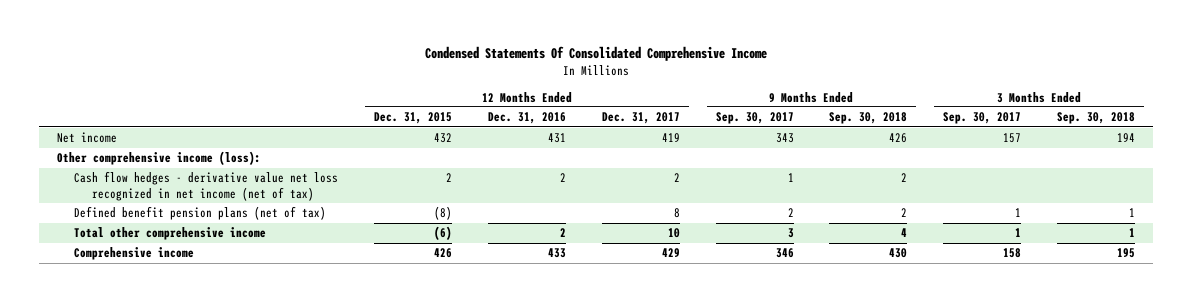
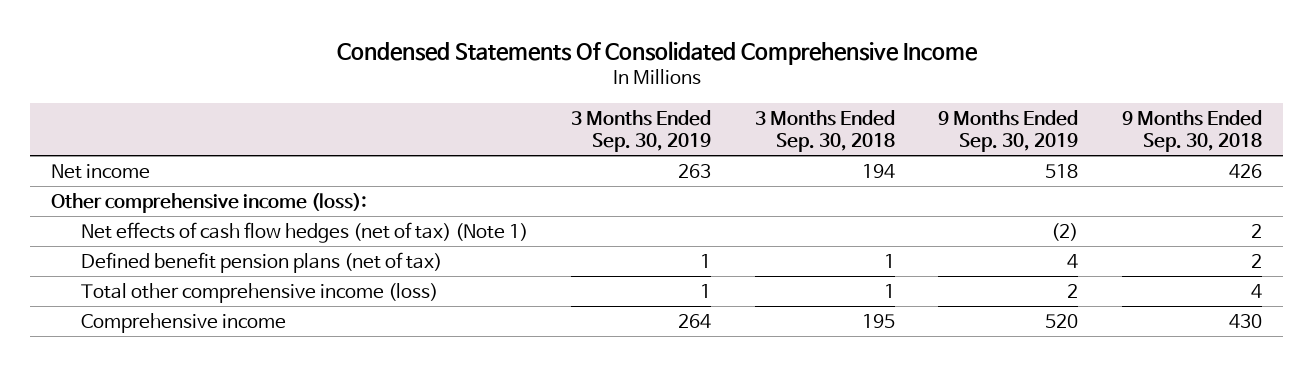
- | 12 Months Ended Dec. 31, 2015 | 12 Months Ended Dec. 31, 2016 | 12 Months Ended Dec. 31, 2017 | 9 Months Ended Sep. 30, 2017 | 9 Months Ended Sep. 30, 2018 | 3 Months Ended Sep. 30, 2017 | 3 Months Ended Sep. 30, 2018
+ | 3 Months Ended Sep. 30, 2019 | 3 Months Ended Sep. 30, 2018 | 9 Months Ended Sep. 30, 2019 | 9 Months Ended Sep. 30, 2018
- Cash flow hedges - derivative value net loss recognized in net income (net of tax) | 2 | 2 | 2 | 1 | 2 | |
+ Net effects of cash flow hedges (net of tax) (Note 1) | | | (2) | 2
- Total other comprehensive income | (6) | 2 | 10 | 3 | 4 | 1 | 1
+ Total other comprehensive income (loss) | 1 | 1 | 2 | 4

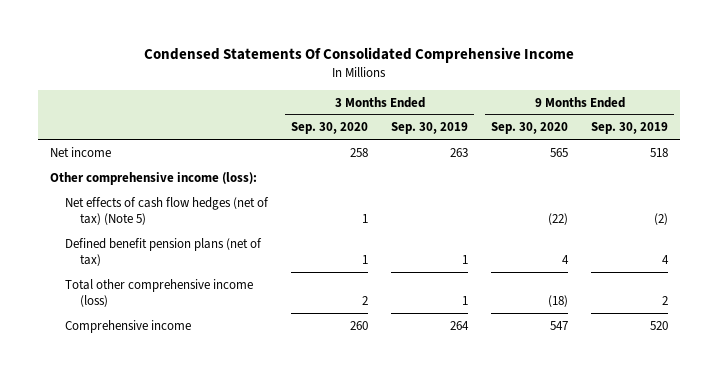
- | 3 Months Ended Sep. 30, 2019 | 3 Months Ended Sep. 30, 2018 | 9 Months Ended Sep. 30, 2019 | 9 Months Ended Sep. 30, 2018
+ | 3 Months Ended Sep. 30, 2020 | 3 Months Ended Sep. 30, 2019 | 9 Months Ended Sep. 30, 2020 | 9 Months Ended Sep. 30, 2019
- Net effects of cash flow hedges (net of tax) (Note 1) | | | (2) | 2
+ Net effects of cash flow hedges (net of tax) (Note 5) | 1 | | (22) | (2)

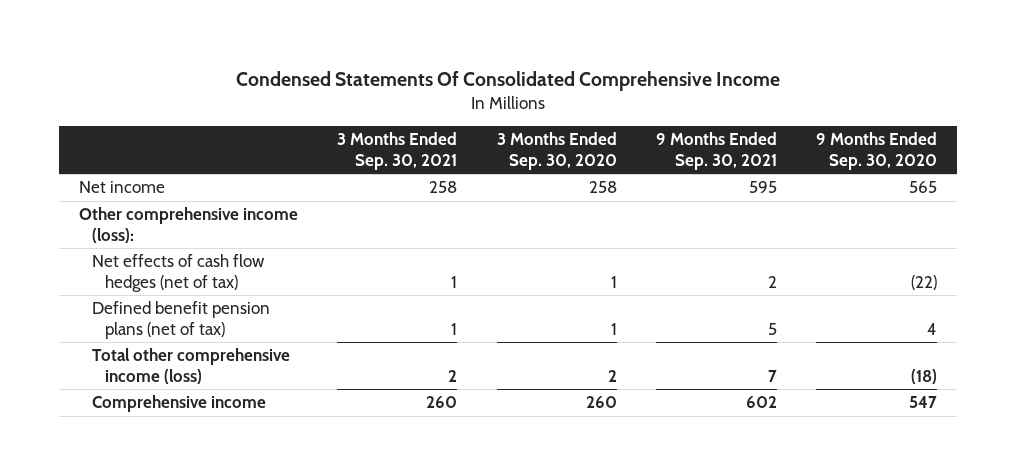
- | 3 Months Ended Sep. 30, 2020 | 3 Months Ended Sep. 30, 2019 | 9 Months Ended Sep. 30, 2020 | 9 Months Ended Sep. 30, 2019
+ | 3 Months Ended Sep. 30, 2021 | 3 Months Ended Sep. 30, 2020 | 9 Months Ended Sep. 30, 2021 | 9 Months Ended Sep. 30, 2020
- Net effects of cash flow hedges (net of tax) (Note 5) | 1 | | (22) | (2)
+ Net effects of cash flow hedges (net of tax) | 1 | 1 | 2 | (22)

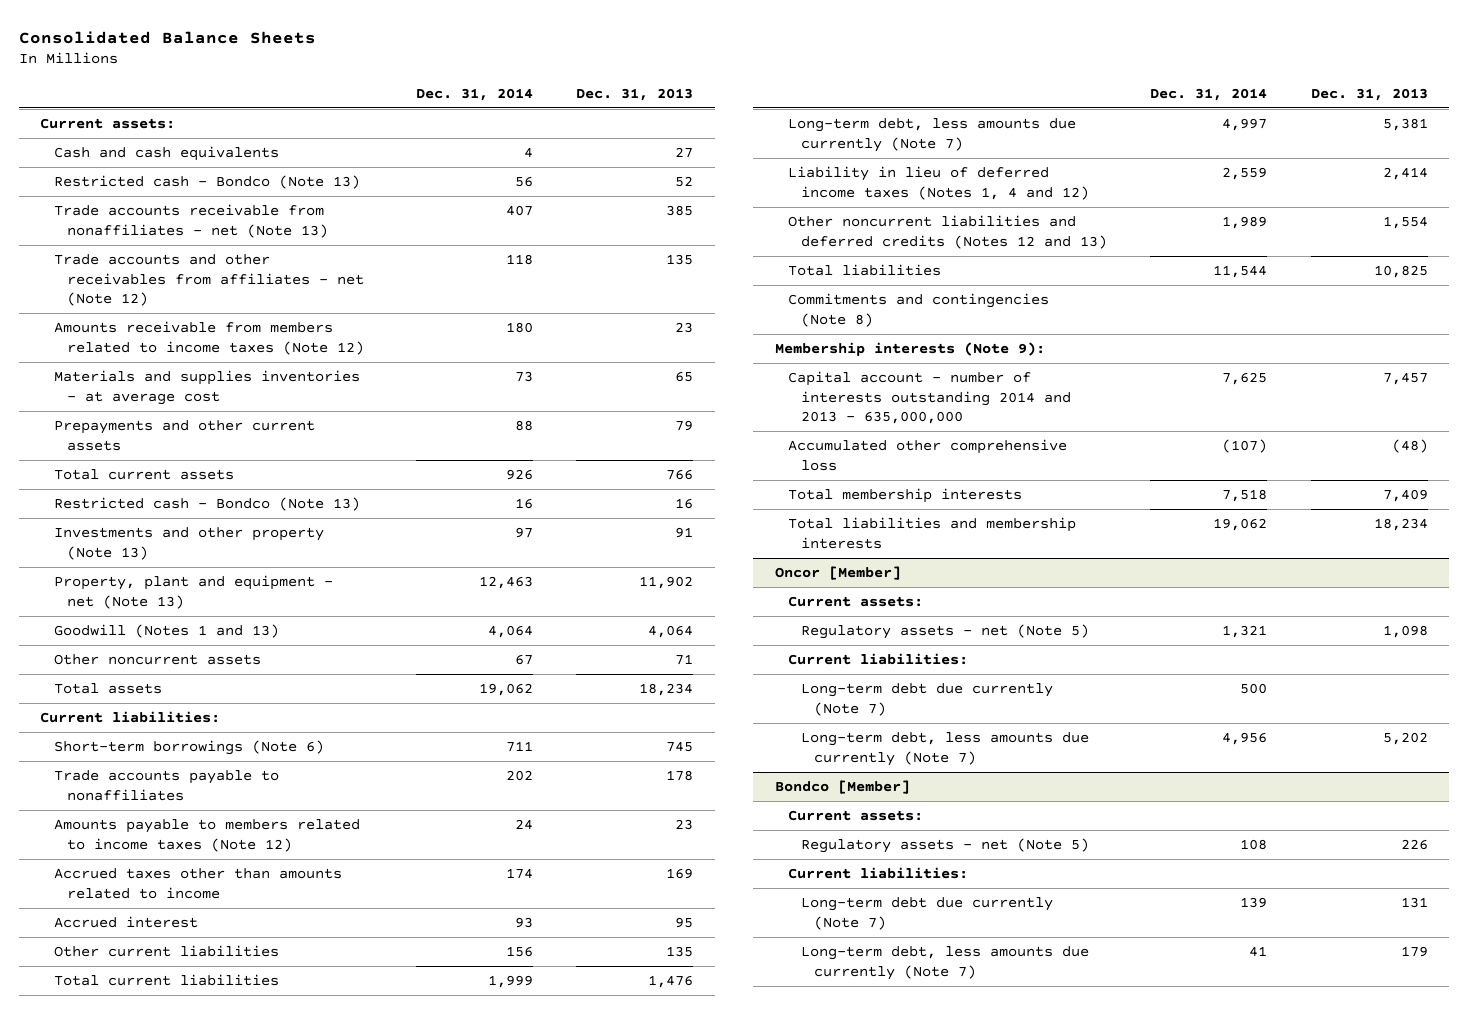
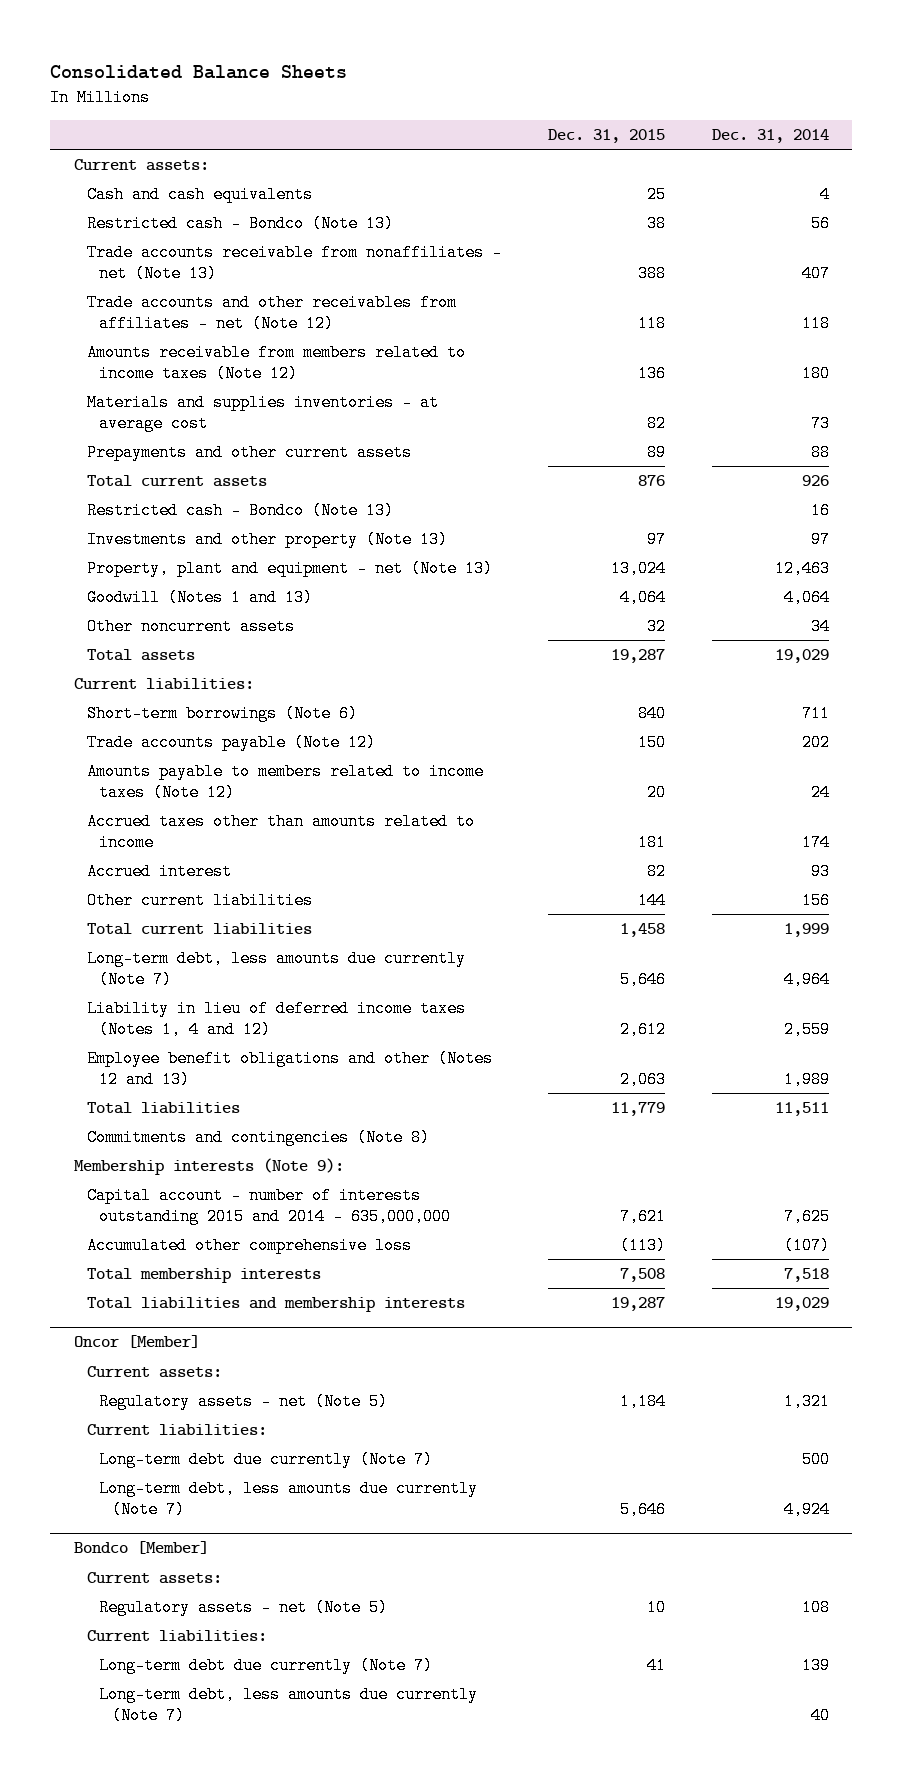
- | Dec. 31, 2014 | Dec. 31, 2013
+ | Dec. 31, 2015 | Dec. 31, 2014
- Other noncurrent assets | 67 | 71
- Total assets | 19,062 | 18,234
+ Other noncurrent assets | 32 | 34
+ Total assets | 19,287 | 19,029
- Trade accounts payable to nonaffiliates | 202 | 178
+ Trade accounts payable (Note 12) | 150 | 202
- Long-term debt, less amounts due currently (Note 7) | 4,997 | 5,381
+ Long-term debt, less amounts due currently (Note 7) | 5,646 | 4,964
- Other noncurrent liabilities and deferred credits (Notes 12 and 13) | 1,989 | 1,554
- Total liabilities | 11,544 | 10,825
+ Employee benefit obligations and other (Notes 12 and 13) | 2,063 | 1,989
+ Total liabilities | 11,779 | 11,511
- Capital account - number of interests outstanding 2014 and 2013 - 635,000,000 | 7,625 | 7,457
+ Capital account - number of interests outstanding 2015 and 2014 - 635,000,000 | 7,621 | 7,625
- Total liabilities and membership interests | 19,062 | 18,234
+ Total liabilities and membership interests | 19,287 | 19,029
@ Oncor [Member]
- Long-term debt, less amounts due currently (Note 7) | 4,956 | 5,202
+ Long-term debt, less amounts due currently (Note 7) | 5,646 | 4,924
@ Bondco [Member]
- Long-term debt, less amounts due currently (Note 7) | 41 | 179
+ Long-term debt, less amounts due currently (Note 7) | | 40

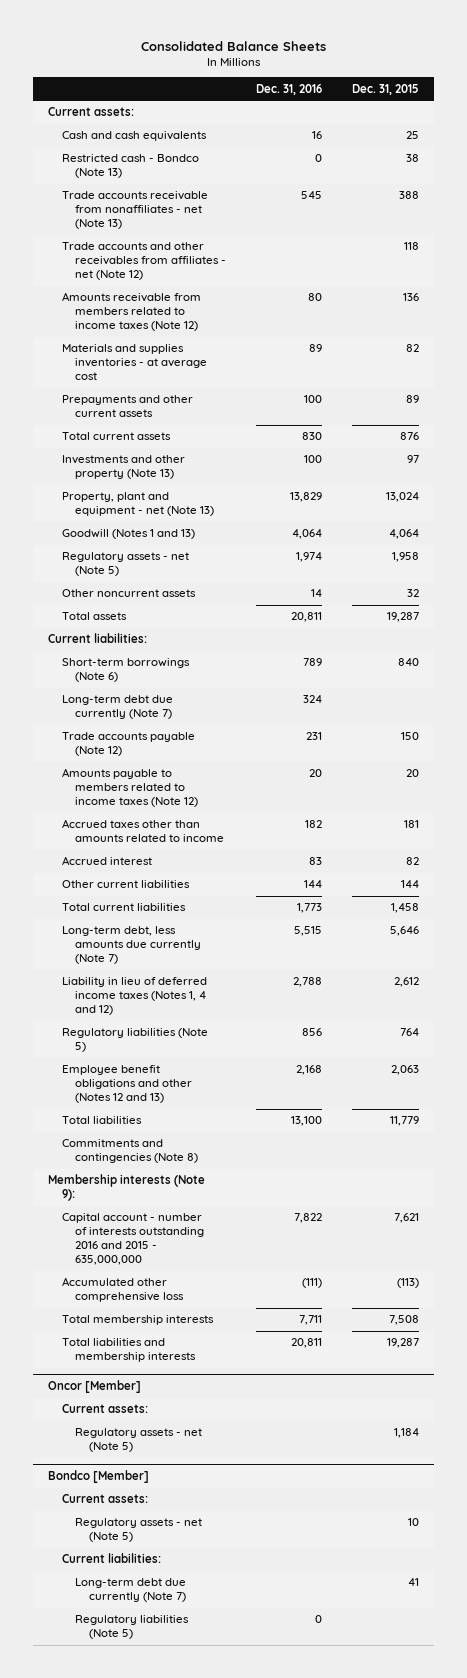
- | Dec. 31, 2015 | Dec. 31, 2014
+ | Dec. 31, 2016 | Dec. 31, 2015
- Restricted cash - Bondco (Note 13) | | 16
+ Regulatory assets - net (Note 5) | 1,974 | 1,958
+ Long-term debt due currently (Note 7) | 324 |
+ Regulatory liabilities (Note 5) | 856 | 764
- Capital account - number of interests outstanding 2015 and 2014 - 635,000,000 | 7,621 | 7,625
+ Capital account - number of interests outstanding 2016 and 2015 - 635,000,000 | 7,822 | 7,621
@ Oncor [Member]
- Current liabilities:
- Long-term debt due currently (Note 7) | | 500
- Long-term debt, less amounts due currently (Note 7) | 5,646 | 4,924
@ Bondco [Member]
- Long-term debt, less amounts due currently (Note 7) | | 40
+ Regulatory liabilities (Note 5) | 0 |

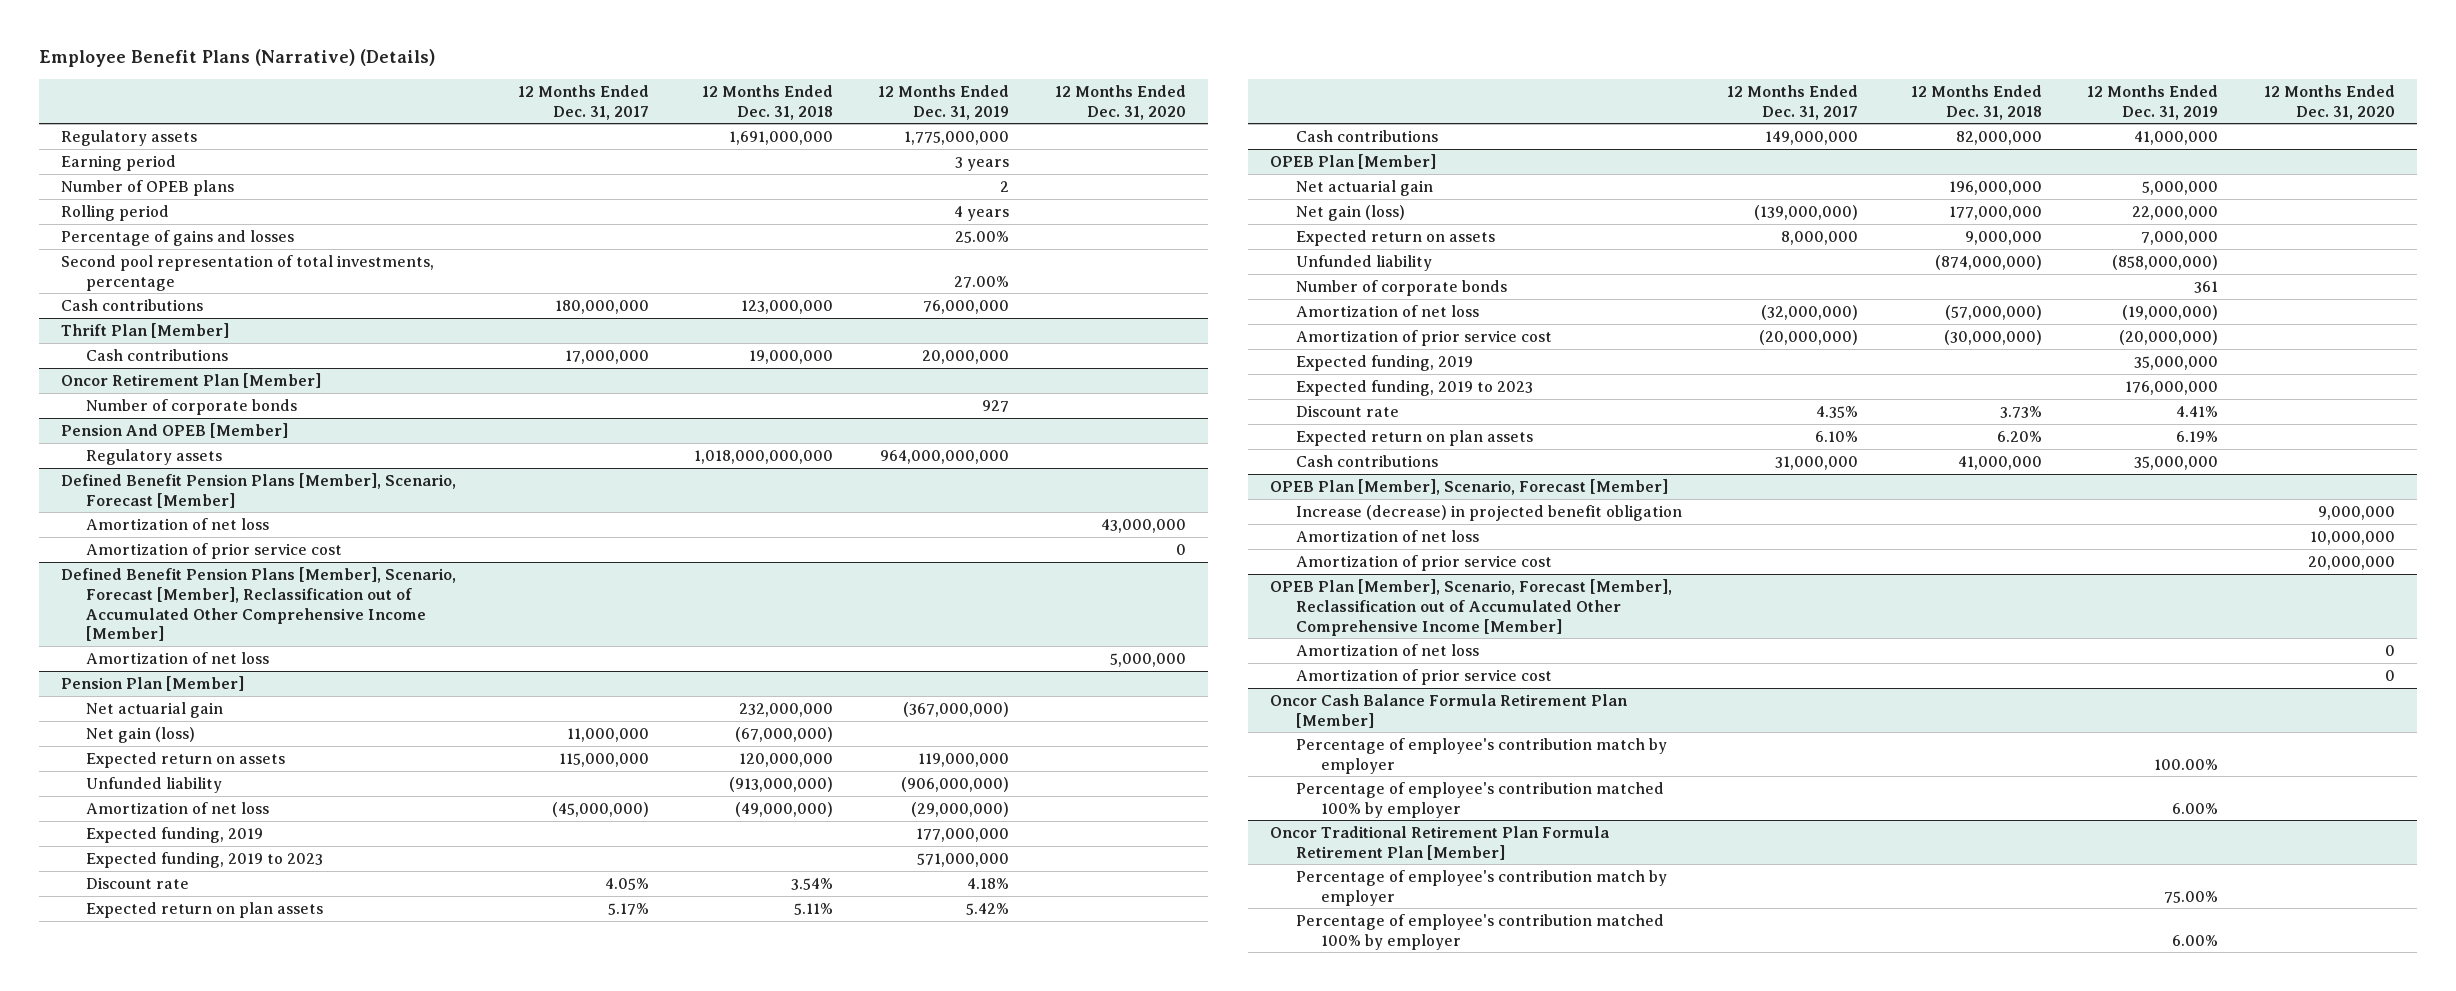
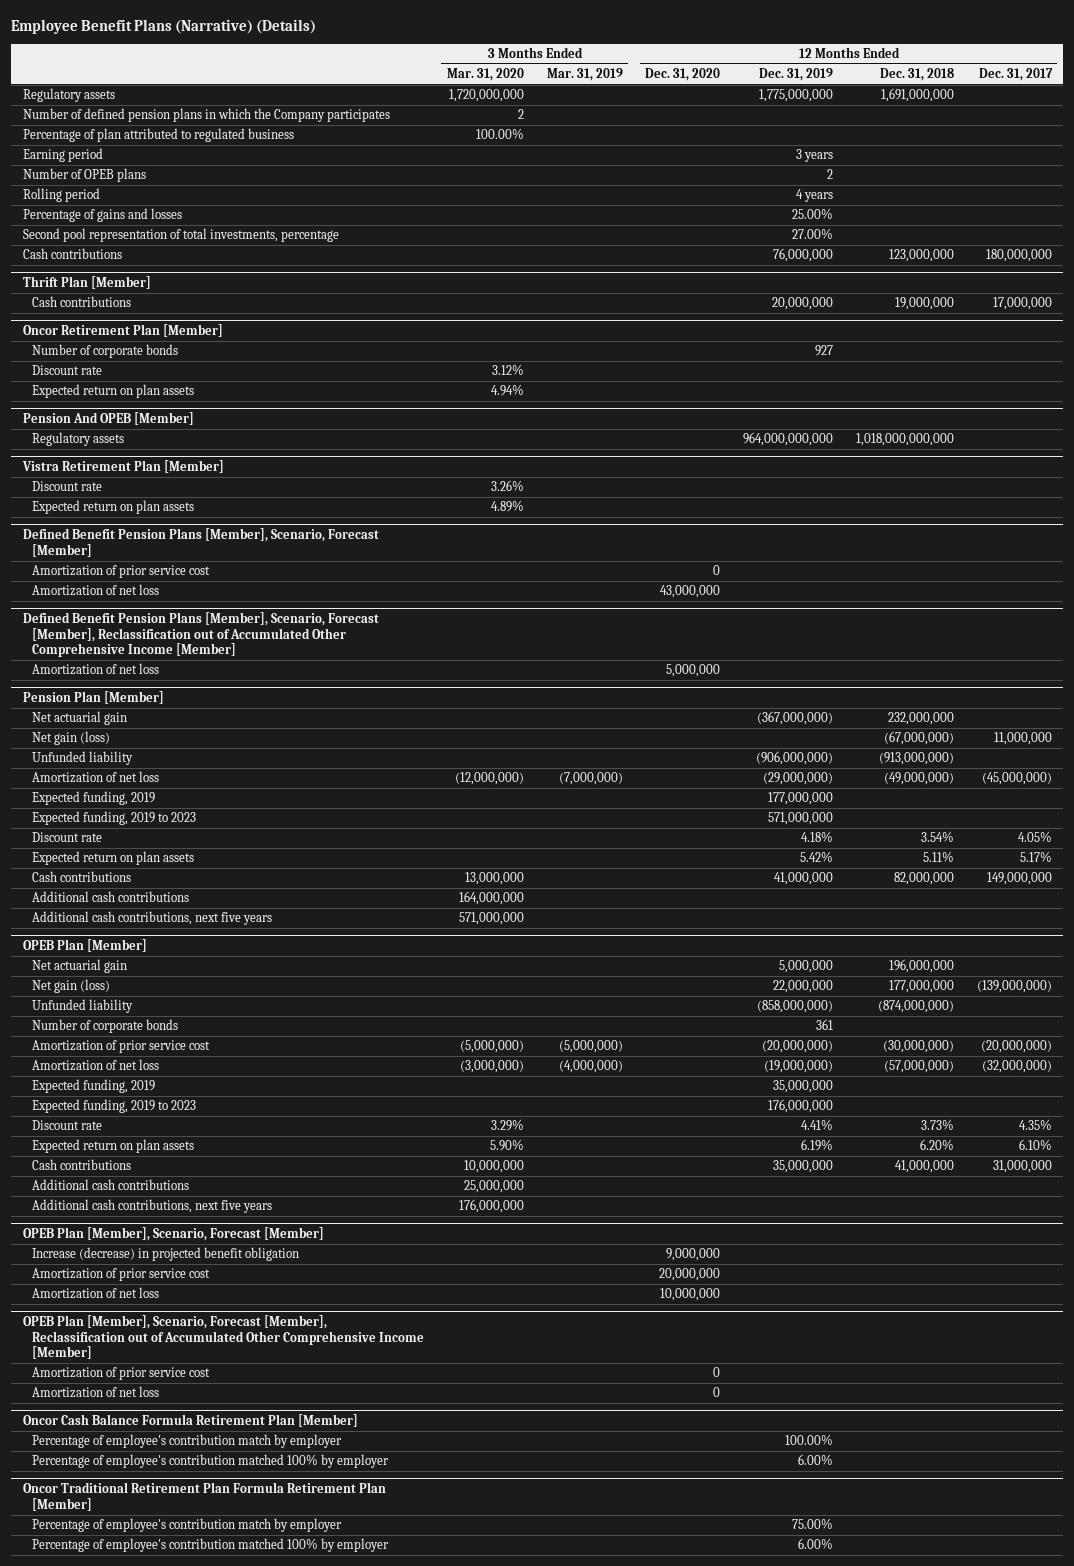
- | 12 Months Ended Dec. 31, 2017 | 12 Months Ended Dec. 31, 2018 | 12 Months Ended Dec. 31, 2019 | 12 Months Ended Dec. 31, 2020
+ | 3 Months Ended Mar. 31, 2020 | 3 Months Ended Mar. 31, 2019 | 12 Months Ended Dec. 31, 2020 | 12 Months Ended Dec. 31, 2019 | 12 Months Ended Dec. 31, 2018 | 12 Months Ended Dec. 31, 2017
+ Number of defined pension plans in which the Company participates | 2 | | | | |
+ Percentage of plan attributed to regulated business | 100.00% | | | | |
@ Oncor Retirement Plan [Member]
+ Discount rate | 3.12% | | | | |
+ Expected return on plan assets | 4.94% | | | | |
+ Vistra Retirement Plan [Member]
+ Discount rate | 3.26% | | | | |
+ Expected return on plan assets | 4.89% | | | | |
@ Defined Benefit Pension Plans [Member], Scenario, Forecast [Member]
moved down: Amortization of net loss | | | 43,000,000 | | |
@ Pension Plan [Member]
- Expected return on assets | 115,000,000 | 120,000,000 | 119,000,000 |
+ Additional cash contributions | 164,000,000 | | | | |
+ Additional cash contributions, next five years | 571,000,000 | | | | |
@ OPEB Plan [Member]
- Expected return on assets | 8,000,000 | 9,000,000 | 7,000,000 |
moved down: Amortization of net loss | (3,000,000) | (4,000,000) | | (19,000,000) | (57,000,000) | (32,000,000)
+ Additional cash contributions | 25,000,000 | | | | |
+ Additional cash contributions, next five years | 176,000,000 | | | | |
@ OPEB Plan [Member], Scenario, Forecast [Member]
moved down: Amortization of net loss | | | 10,000,000 | | |
@ OPEB Plan [Member], Scenario, Forecast [Member], Reclassification out of Accumulated Other Comprehensive Income [Member]
moved down: Amortization of net loss | | | 0 | | |

